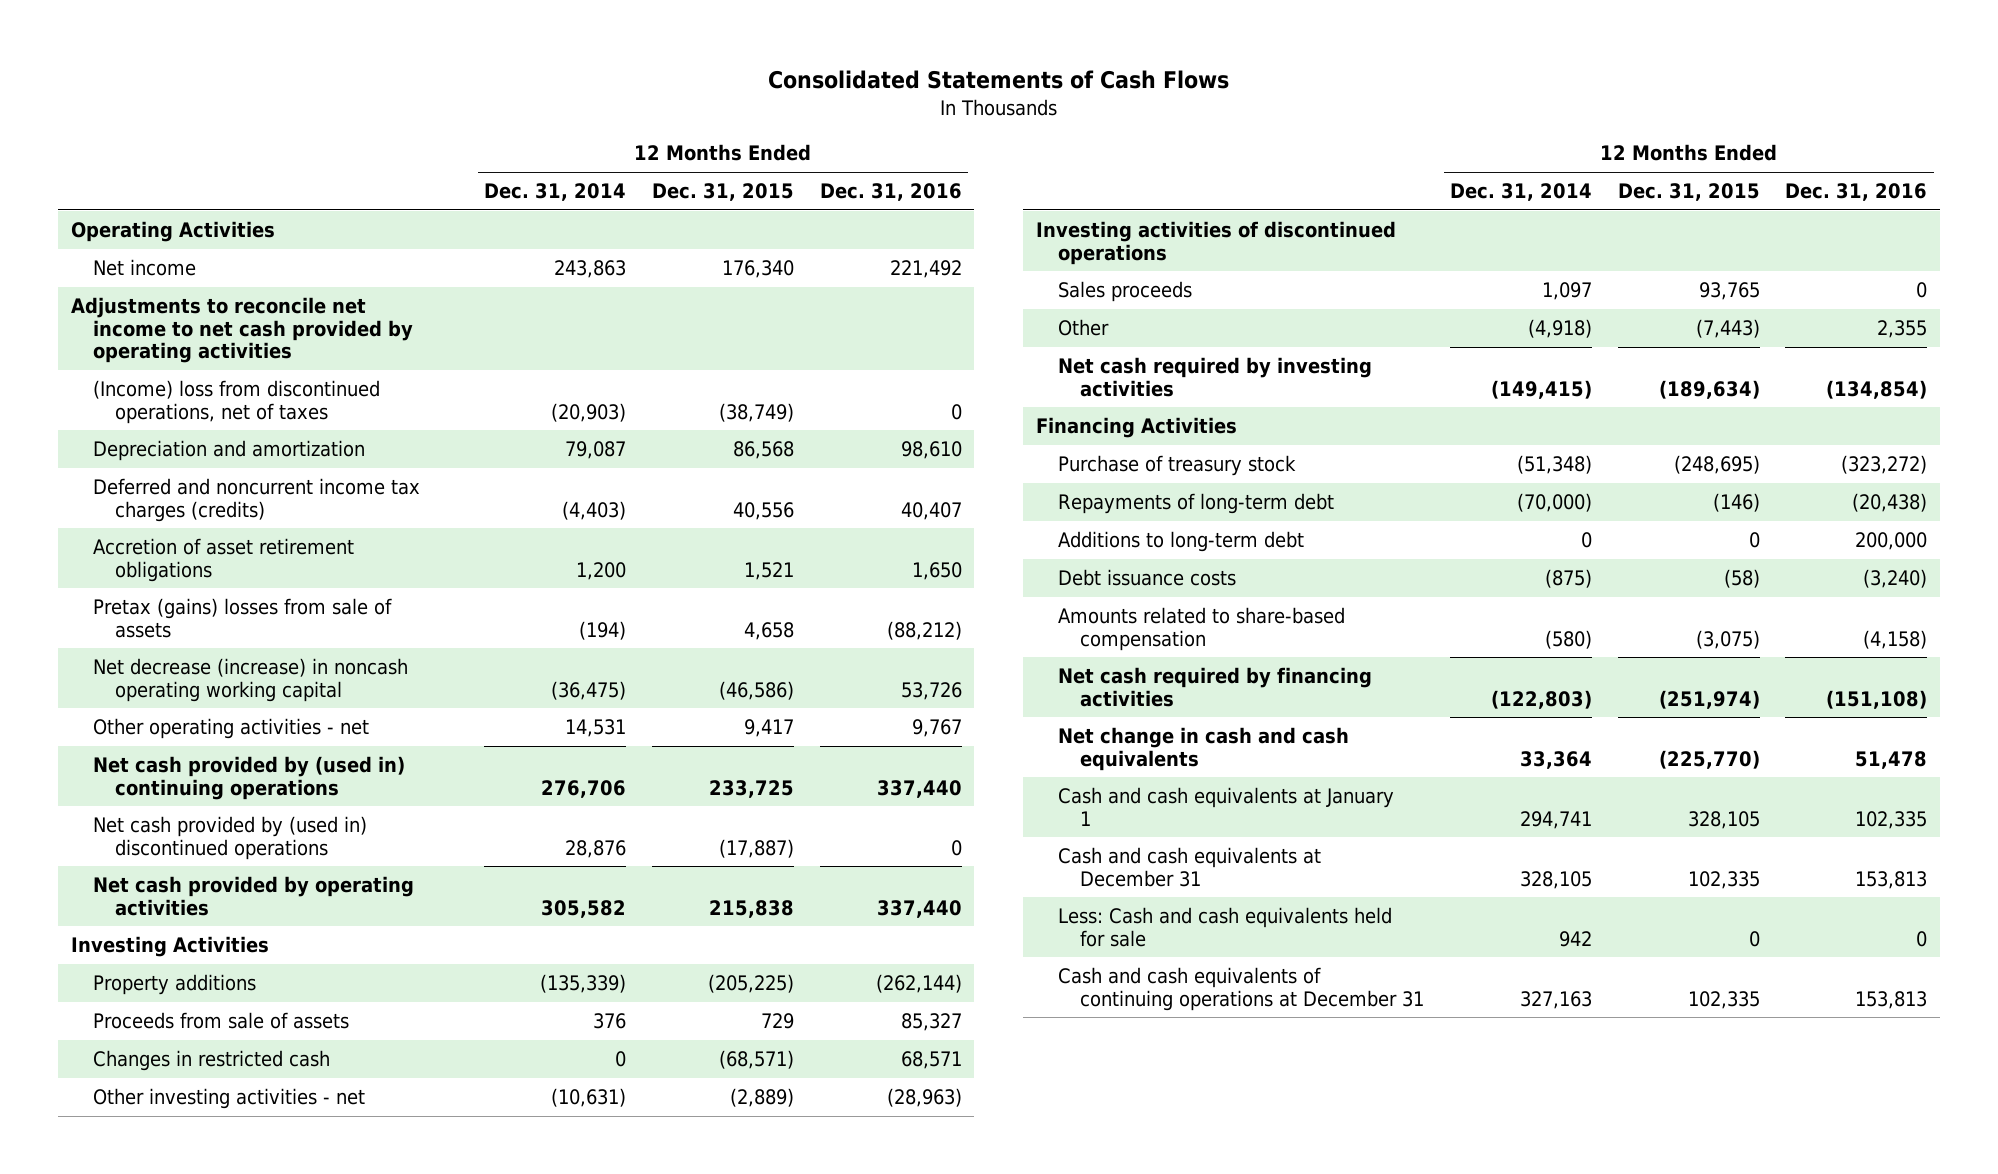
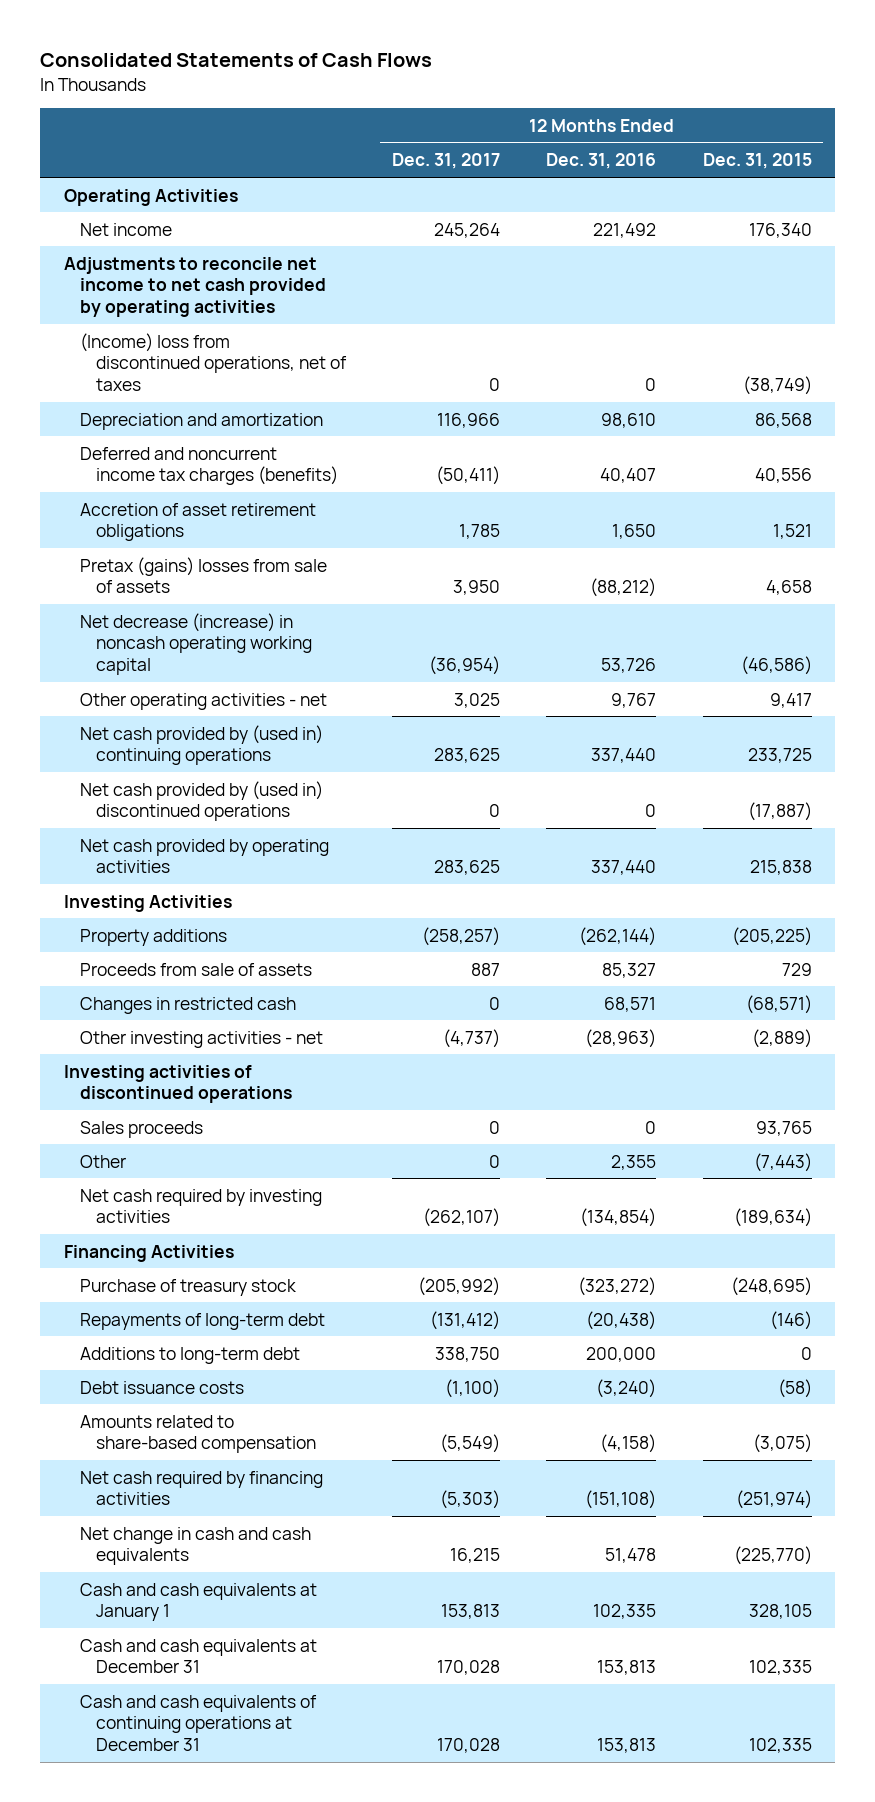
- | 12 Months Ended Dec. 31, 2014 | 12 Months Ended Dec. 31, 2015 | 12 Months Ended Dec. 31, 2016
+ | 12 Months Ended Dec. 31, 2017 | 12 Months Ended Dec. 31, 2016 | 12 Months Ended Dec. 31, 2015
- Deferred and noncurrent income tax charges (credits) | (4,403) | 40,556 | 40,407
+ Deferred and noncurrent income tax charges (benefits) | (50,411) | 40,407 | 40,556
- Less: Cash and cash equivalents held for sale | 942 | 0 | 0

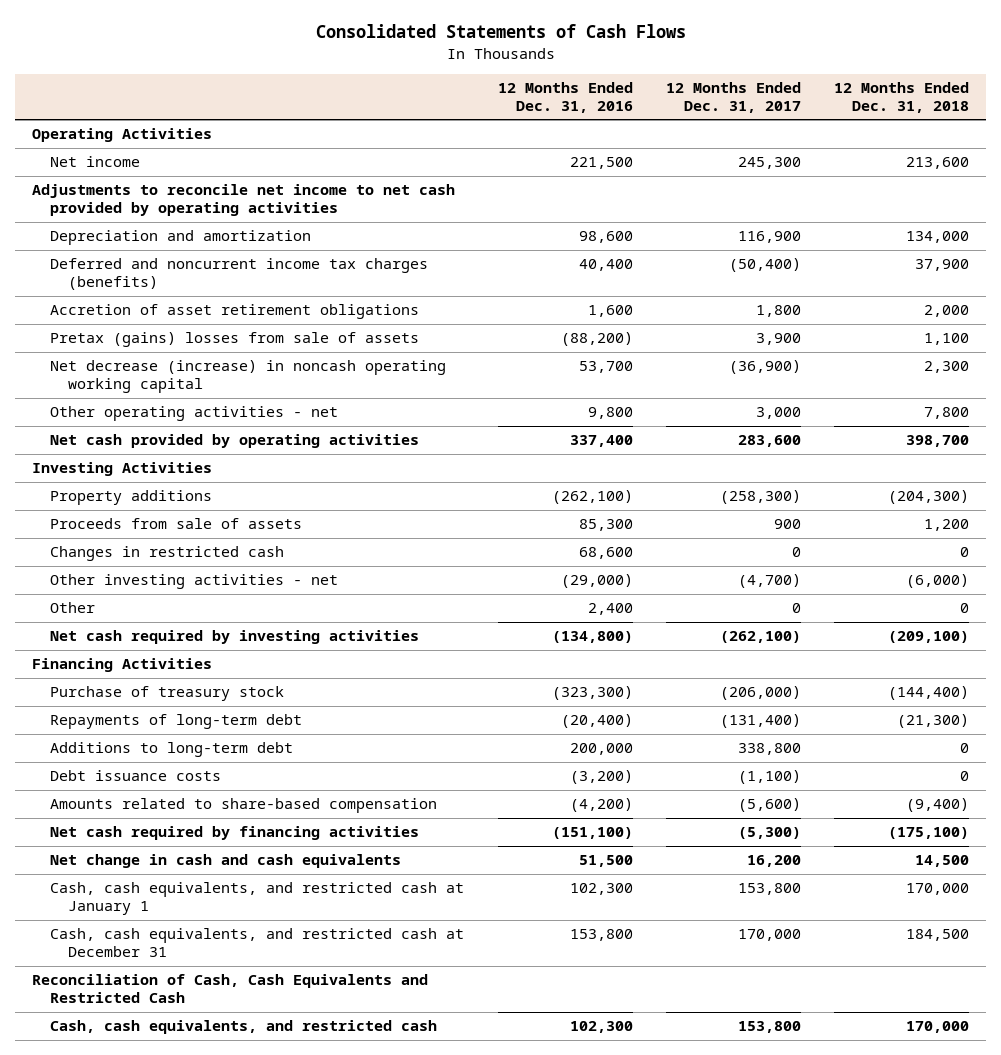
- | 12 Months Ended Dec. 31, 2017 | 12 Months Ended Dec. 31, 2016 | 12 Months Ended Dec. 31, 2015
+ | 12 Months Ended Dec. 31, 2016 | 12 Months Ended Dec. 31, 2017 | 12 Months Ended Dec. 31, 2018
- Net income | 245,264 | 221,492 | 176,340
+ Net income | 221,500 | 245,300 | 213,600
- (Income) loss from discontinued operations, net of taxes | 0 | 0 | (38,749)
- Depreciation and amortization | 116,966 | 98,610 | 86,568
- Deferred and noncurrent income tax charges (benefits) | (50,411) | 40,407 | 40,556
- Accretion of asset retirement obligations | 1,785 | 1,650 | 1,521
- Pretax (gains) losses from sale of assets | 3,950 | (88,212) | 4,658
- Net decrease (increase) in noncash operating working capital | (36,954) | 53,726 | (46,586)
- Other operating activities - net | 3,025 | 9,767 | 9,417
- Net cash provided by (used in) continuing operations | 283,625 | 337,440 | 233,725
- Net cash provided by (used in) discontinued operations | 0 | 0 | (17,887)
- Net cash provided by operating activities | 283,625 | 337,440 | 215,838
+ Depreciation and amortization | 98,600 | 116,900 | 134,000
+ Deferred and noncurrent income tax charges (benefits) | 40,400 | (50,400) | 37,900
+ Accretion of asset retirement obligations | 1,600 | 1,800 | 2,000
+ Pretax (gains) losses from sale of assets | (88,200) | 3,900 | 1,100
+ Net decrease (increase) in noncash operating working capital | 53,700 | (36,900) | 2,300
+ Other operating activities - net | 9,800 | 3,000 | 7,800
+ Net cash provided by operating activities | 337,400 | 283,600 | 398,700
- Property additions | (258,257) | (262,144) | (205,225)
- Proceeds from sale of assets | 887 | 85,327 | 729
- Changes in restricted cash | 0 | 68,571 | (68,571)
- Other investing activities - net | (4,737) | (28,963) | (2,889)
- Investing activities of discontinued operations
- Sales proceeds | 0 | 0 | 93,765
- Other | 0 | 2,355 | (7,443)
- Net cash required by investing activities | (262,107) | (134,854) | (189,634)
+ Property additions | (262,100) | (258,300) | (204,300)
+ Proceeds from sale of assets | 85,300 | 900 | 1,200
+ Changes in restricted cash | 68,600 | 0 | 0
+ Other investing activities - net | (29,000) | (4,700) | (6,000)
+ Other | 2,400 | 0 | 0
+ Net cash required by investing activities | (134,800) | (262,100) | (209,100)
- Purchase of treasury stock | (205,992) | (323,272) | (248,695)
- Repayments of long-term debt | (131,412) | (20,438) | (146)
- Additions to long-term debt | 338,750 | 200,000 | 0
- Debt issuance costs | (1,100) | (3,240) | (58)
- Amounts related to share-based compensation | (5,549) | (4,158) | (3,075)
- Net cash required by financing activities | (5,303) | (151,108) | (251,974)
- Net change in cash and cash equivalents | 16,215 | 51,478 | (225,770)
- Cash and cash equivalents at January 1 | 153,813 | 102,335 | 328,105
- Cash and cash equivalents at December 31 | 170,028 | 153,813 | 102,335
- Cash and cash equivalents of continuing operations at December 31 | 170,028 | 153,813 | 102,335
+ Purchase of treasury stock | (323,300) | (206,000) | (144,400)
+ Repayments of long-term debt | (20,400) | (131,400) | (21,300)
+ Additions to long-term debt | 200,000 | 338,800 | 0
+ Debt issuance costs | (3,200) | (1,100) | 0
+ Amounts related to share-based compensation | (4,200) | (5,600) | (9,400)
+ Net cash required by financing activities | (151,100) | (5,300) | (175,100)
+ Net change in cash and cash equivalents | 51,500 | 16,200 | 14,500
+ Cash, cash equivalents, and restricted cash at January 1 | 102,300 | 153,800 | 170,000
+ Cash, cash equivalents, and restricted cash at December 31 | 153,800 | 170,000 | 184,500
+ Reconciliation of Cash, Cash Equivalents and Restricted Cash
+ Cash, cash equivalents, and restricted cash | 102,300 | 153,800 | 170,000

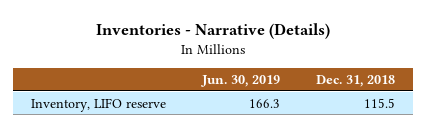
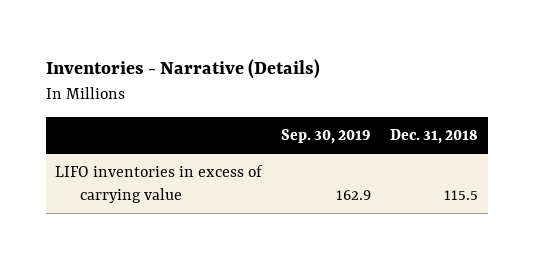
- | Jun. 30, 2019 | Dec. 31, 2018
+ | Sep. 30, 2019 | Dec. 31, 2018
- Inventory, LIFO reserve | 166.3 | 115.5
+ LIFO inventories in excess of carrying value | 162.9 | 115.5

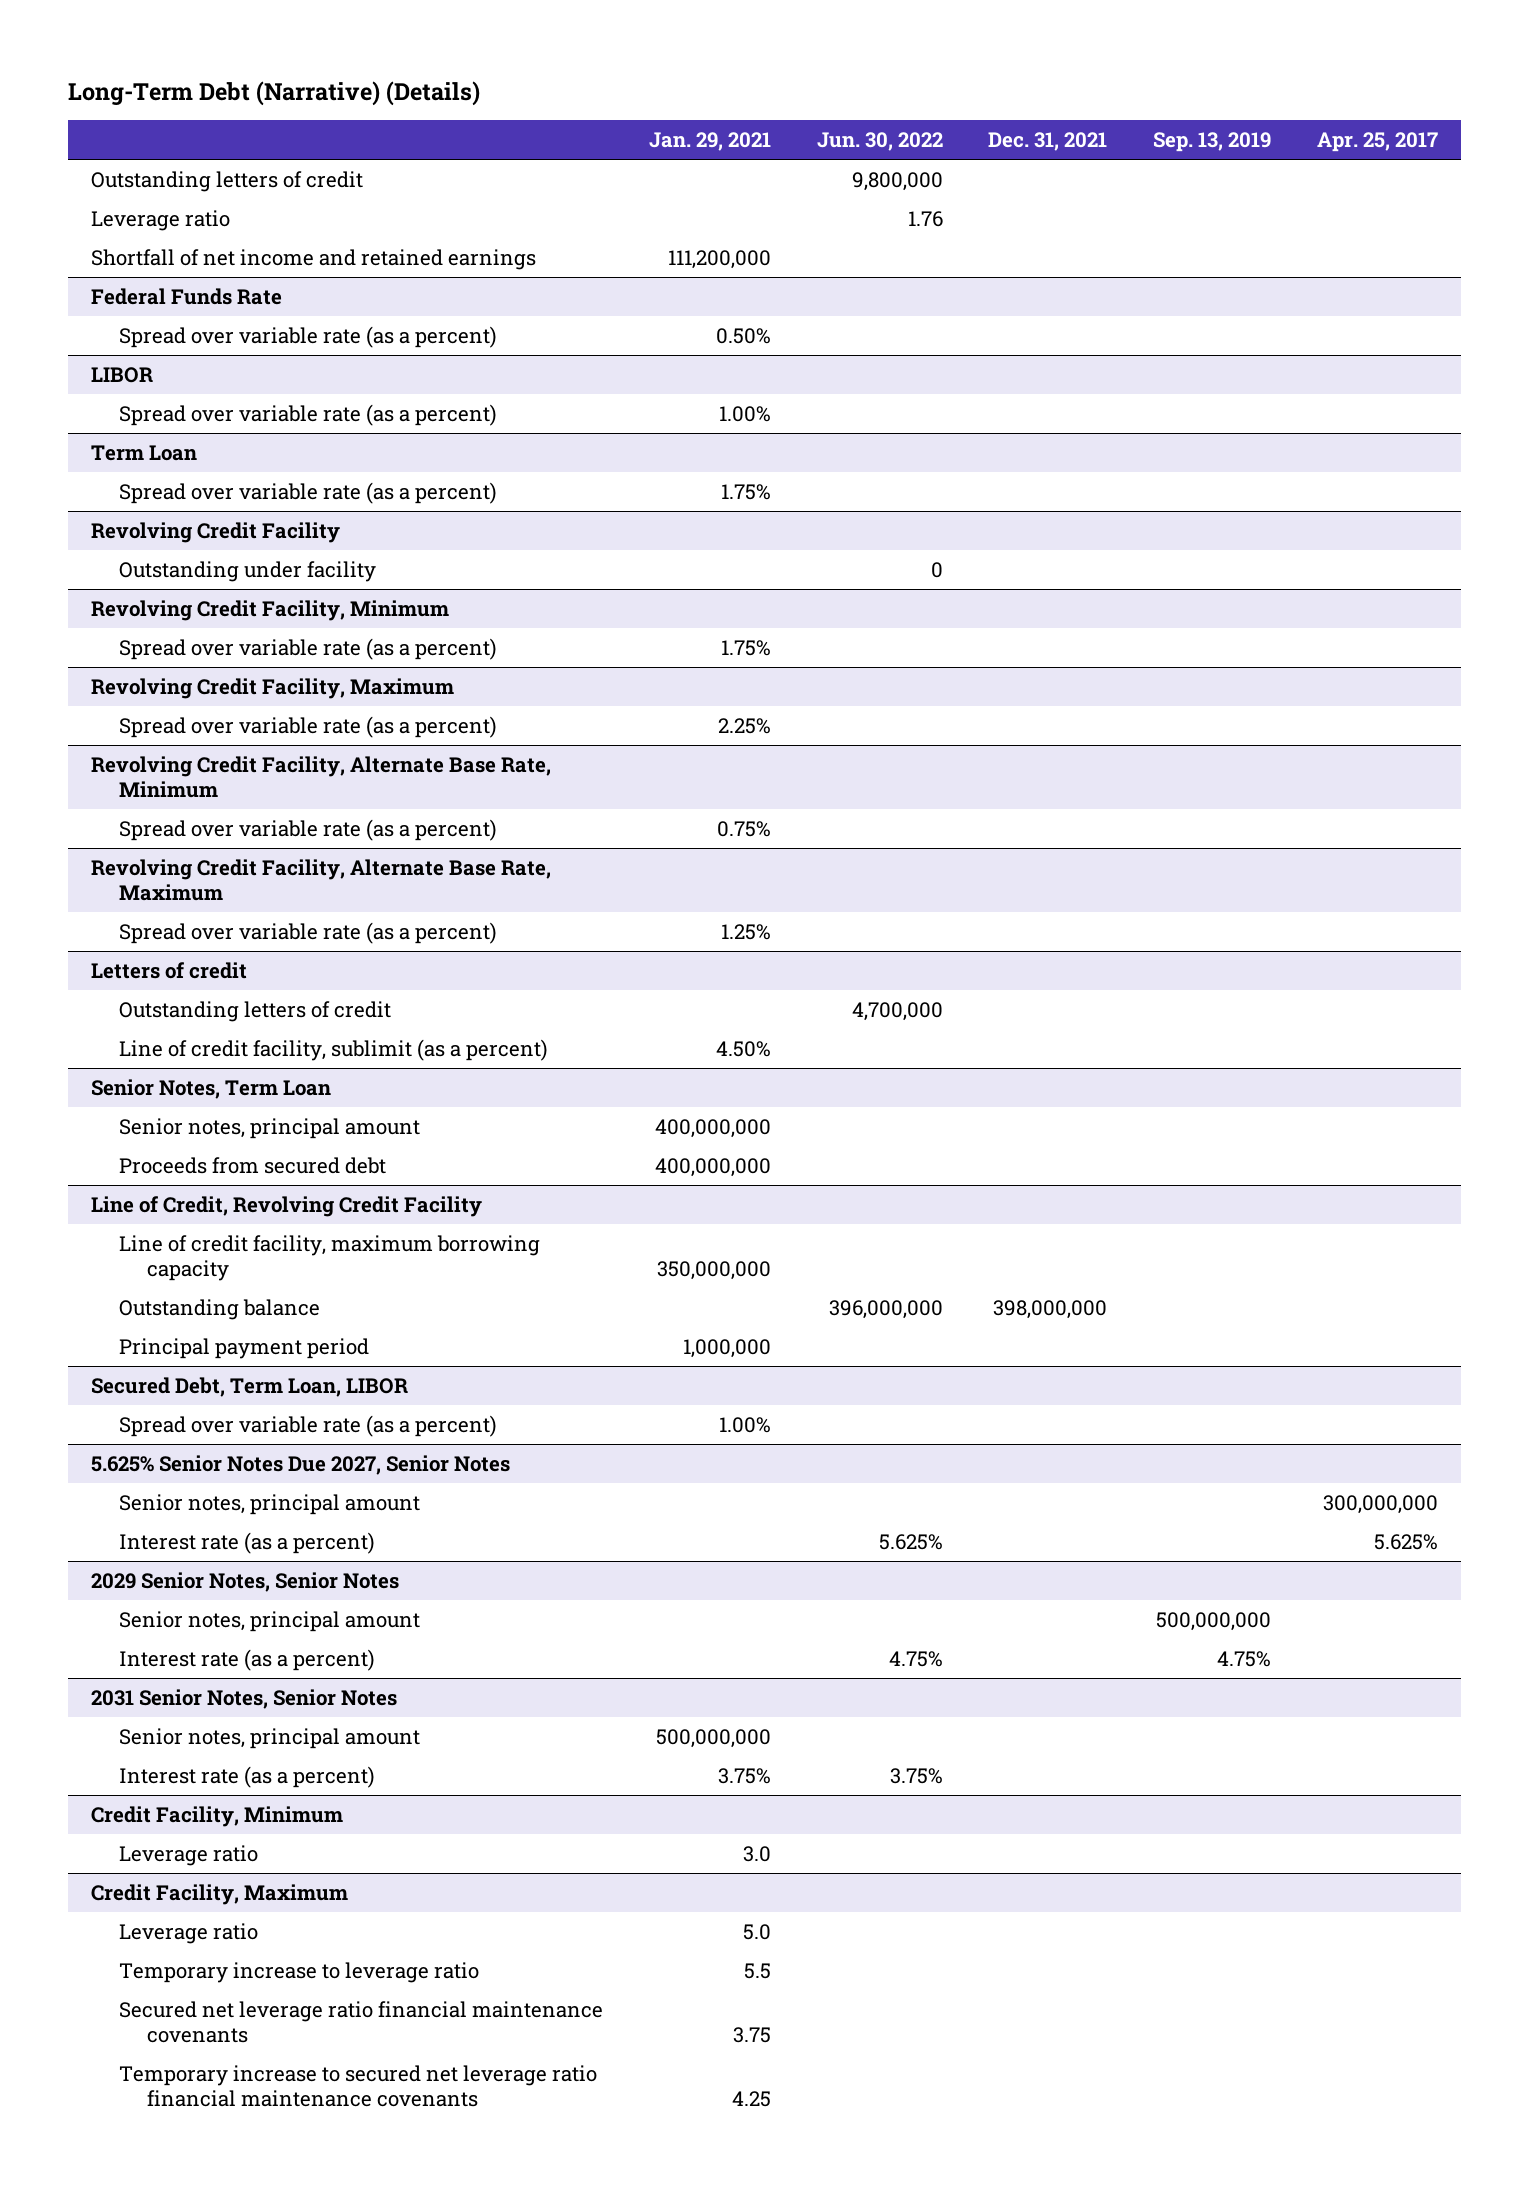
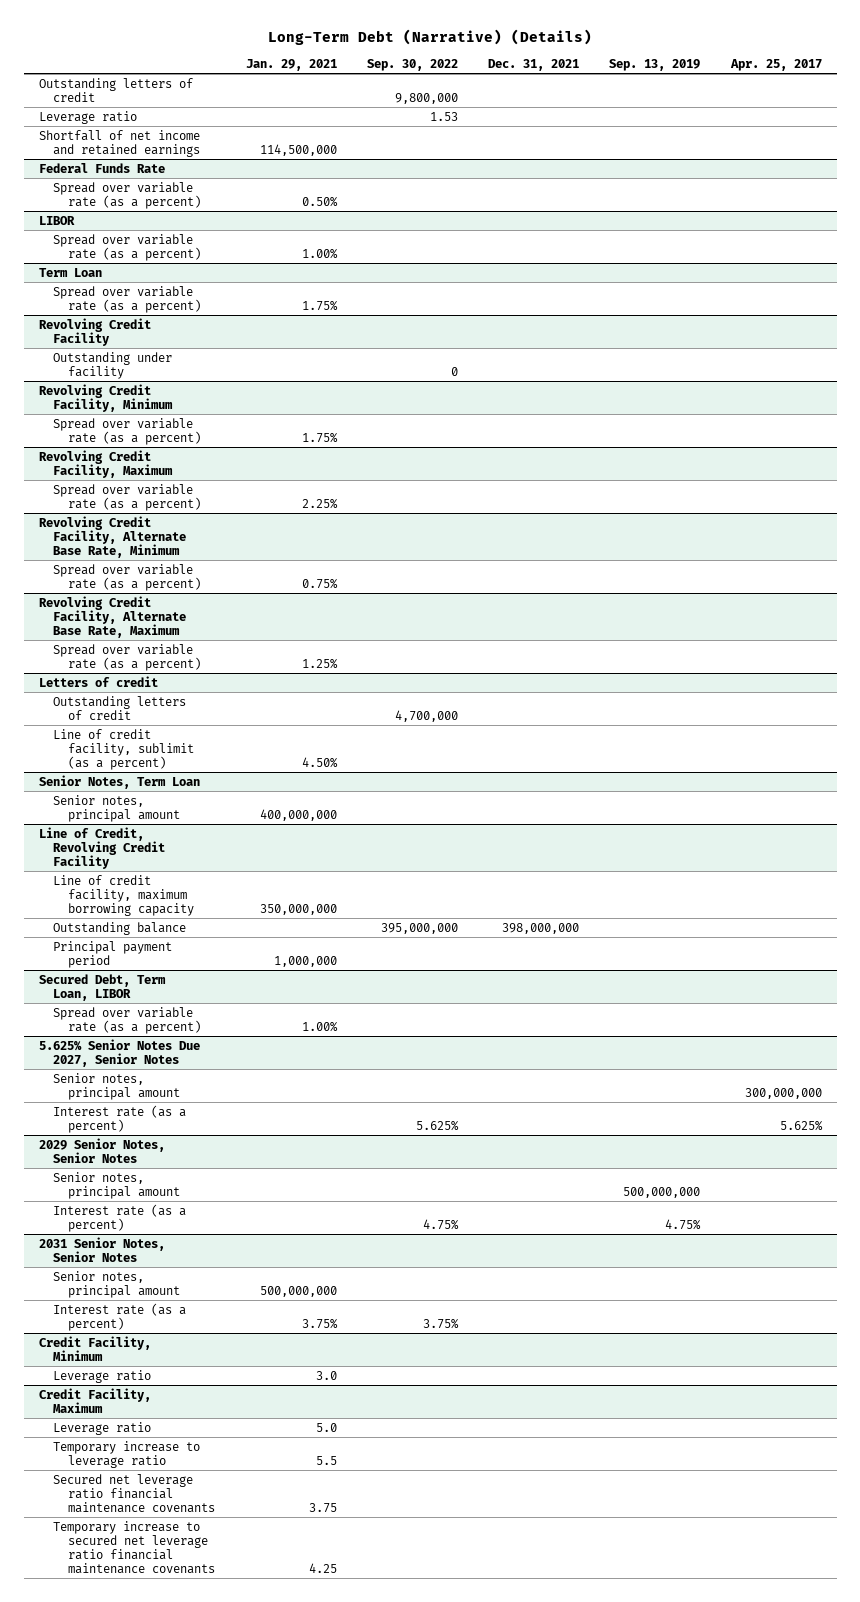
- | Jan. 29, 2021 | Jun. 30, 2022 | Dec. 31, 2021 | Sep. 13, 2019 | Apr. 25, 2017
+ | Jan. 29, 2021 | Sep. 30, 2022 | Dec. 31, 2021 | Sep. 13, 2019 | Apr. 25, 2017
- Shortfall of net income and retained earnings | 111,200,000 | | | |
+ Shortfall of net income and retained earnings | 114,500,000 | | | |
@ Senior Notes, Term Loan
- Proceeds from secured debt | 400,000,000 | | | |

